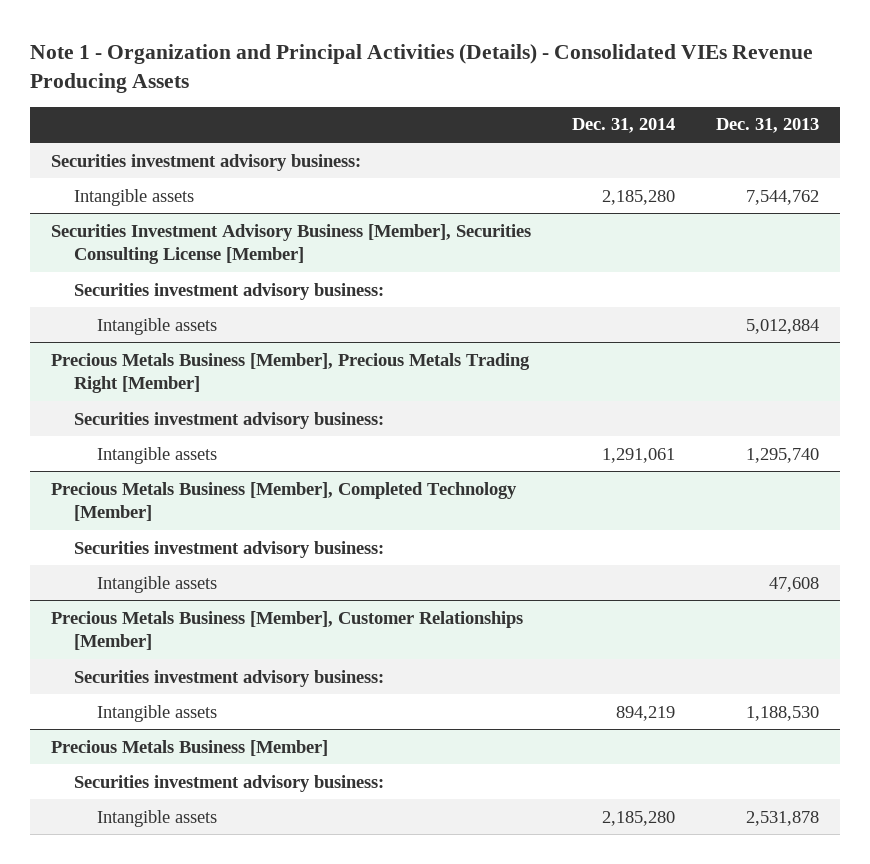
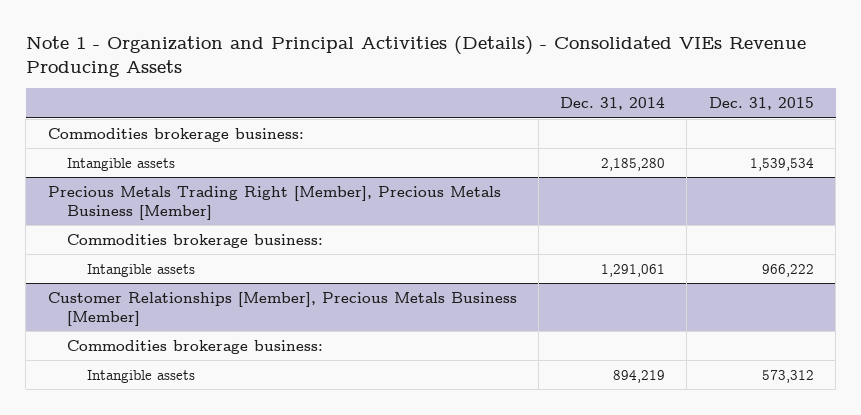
- | Dec. 31, 2014 | Dec. 31, 2013
+ | Dec. 31, 2014 | Dec. 31, 2015
- Securities investment advisory business:
+ Commodities brokerage business:
- Securities Investment Advisory Business [Member], Securities Consulting License [Member]
- Securities investment advisory business:
- Intangible assets | | 5,012,884
- Precious Metals Business [Member], Precious Metals Trading Right [Member]
- Securities investment advisory business:
+ Precious Metals Trading Right [Member], Precious Metals Business [Member]
+ Commodities brokerage business:
- Precious Metals Business [Member], Completed Technology [Member]
- Securities investment advisory business:
- Intangible assets | | 47,608
- Precious Metals Business [Member], Customer Relationships [Member]
- Securities investment advisory business:
+ Customer Relationships [Member], Precious Metals Business [Member]
+ Commodities brokerage business:
- Precious Metals Business [Member]
- Securities investment advisory business:
- Intangible assets | 2,185,280 | 2,531,878

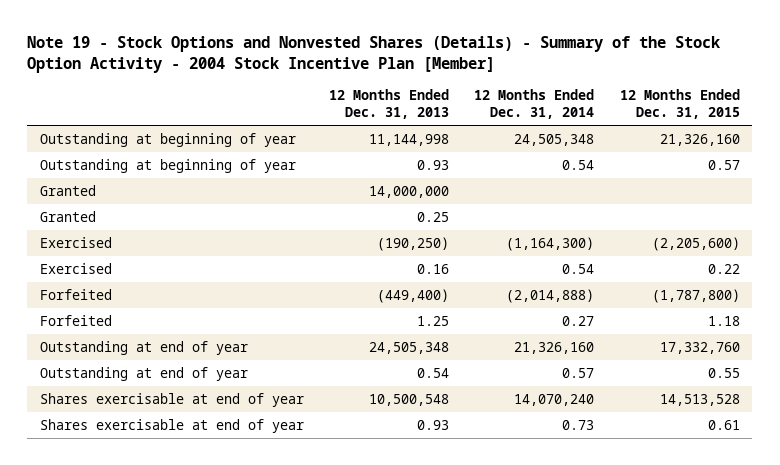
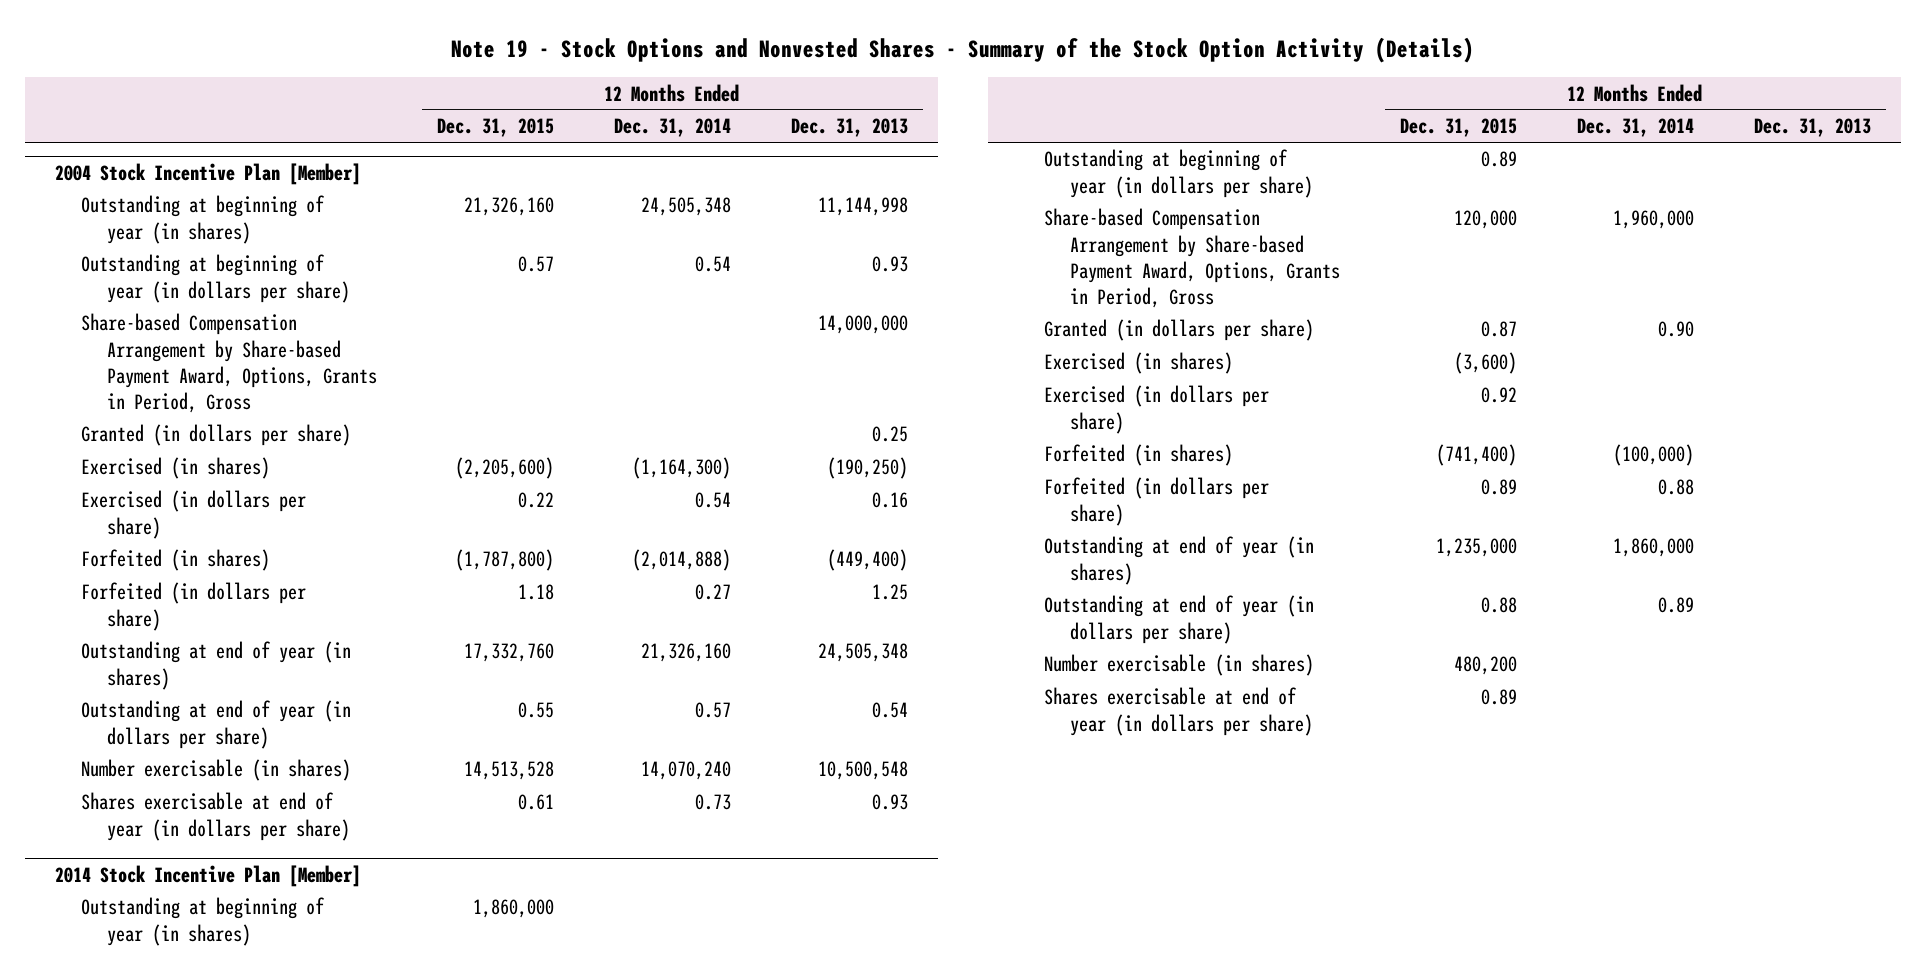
- Note 19 - Stock Options and Nonvested Shares (Details) - Summary of the Stock Option Activity - 2004 Stock Incentive Plan [Member]
+ Note 19 - Stock Options and Nonvested Shares - Summary of the Stock Option Activity (Details)
- | 12 Months Ended Dec. 31, 2013 | 12 Months Ended Dec. 31, 2014 | 12 Months Ended Dec. 31, 2015
+ | 12 Months Ended Dec. 31, 2015 | 12 Months Ended Dec. 31, 2014 | 12 Months Ended Dec. 31, 2013
- Outstanding at beginning of year | 11,144,998 | 24,505,348 | 21,326,160
- Outstanding at beginning of year | 0.93 | 0.54 | 0.57
- Granted | 14,000,000 | |
- Granted | 0.25 | |
- Exercised | (190,250) | (1,164,300) | (2,205,600)
- Exercised | 0.16 | 0.54 | 0.22
- Forfeited | (449,400) | (2,014,888) | (1,787,800)
- Forfeited | 1.25 | 0.27 | 1.18
- Outstanding at end of year | 24,505,348 | 21,326,160 | 17,332,760
- Outstanding at end of year | 0.54 | 0.57 | 0.55
- Shares exercisable at end of year | 10,500,548 | 14,070,240 | 14,513,528
- Shares exercisable at end of year | 0.93 | 0.73 | 0.61
+ 2004 Stock Incentive Plan [Member]
+ Outstanding at beginning of year (in shares) | 21,326,160 | 24,505,348 | 11,144,998
+ Outstanding at beginning of year (in dollars per share) | 0.57 | 0.54 | 0.93
+ Share-based Compensation Arrangement by Share-based Payment Award, Options, Grants in Period, Gross | | | 14,000,000
+ Granted (in dollars per share) | | | 0.25
+ Exercised (in shares) | (2,205,600) | (1,164,300) | (190,250)
+ Exercised (in dollars per share) | 0.22 | 0.54 | 0.16
+ Forfeited (in shares) | (1,787,800) | (2,014,888) | (449,400)
+ Forfeited (in dollars per share) | 1.18 | 0.27 | 1.25
+ Outstanding at end of year (in shares) | 17,332,760 | 21,326,160 | 24,505,348
+ Outstanding at end of year (in dollars per share) | 0.55 | 0.57 | 0.54
+ Number exercisable (in shares) | 14,513,528 | 14,070,240 | 10,500,548
+ Shares exercisable at end of year (in dollars per share) | 0.61 | 0.73 | 0.93
+ 2014 Stock Incentive Plan [Member]
+ Outstanding at beginning of year (in shares) | 1,860,000 | |
+ Outstanding at beginning of year (in dollars per share) | 0.89 | |
+ Share-based Compensation Arrangement by Share-based Payment Award, Options, Grants in Period, Gross | 120,000 | 1,960,000 |
+ Granted (in dollars per share) | 0.87 | 0.90 |
+ Exercised (in shares) | (3,600) | |
+ Exercised (in dollars per share) | 0.92 | |
+ Forfeited (in shares) | (741,400) | (100,000) |
+ Forfeited (in dollars per share) | 0.89 | 0.88 |
+ Outstanding at end of year (in shares) | 1,235,000 | 1,860,000 |
+ Outstanding at end of year (in dollars per share) | 0.88 | 0.89 |
+ Number exercisable (in shares) | 480,200 | |
+ Shares exercisable at end of year (in dollars per share) | 0.89 | |

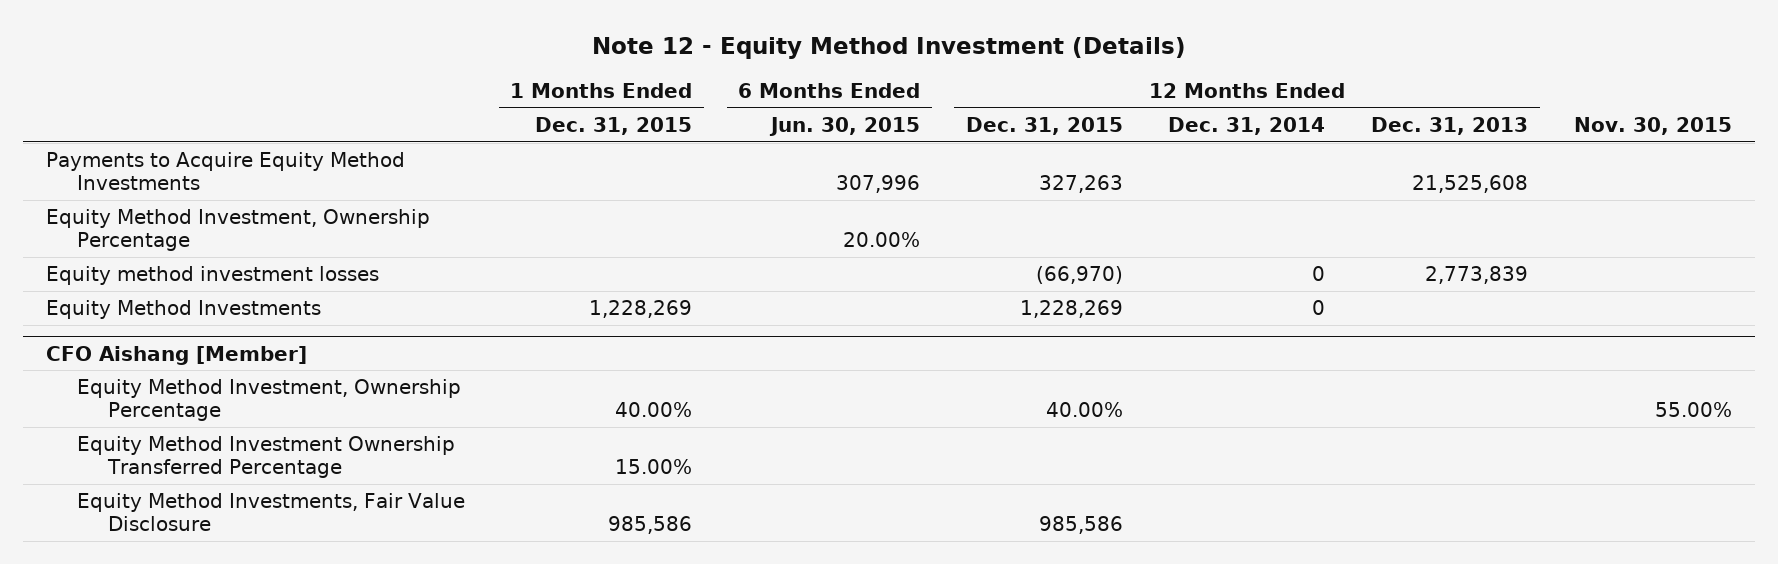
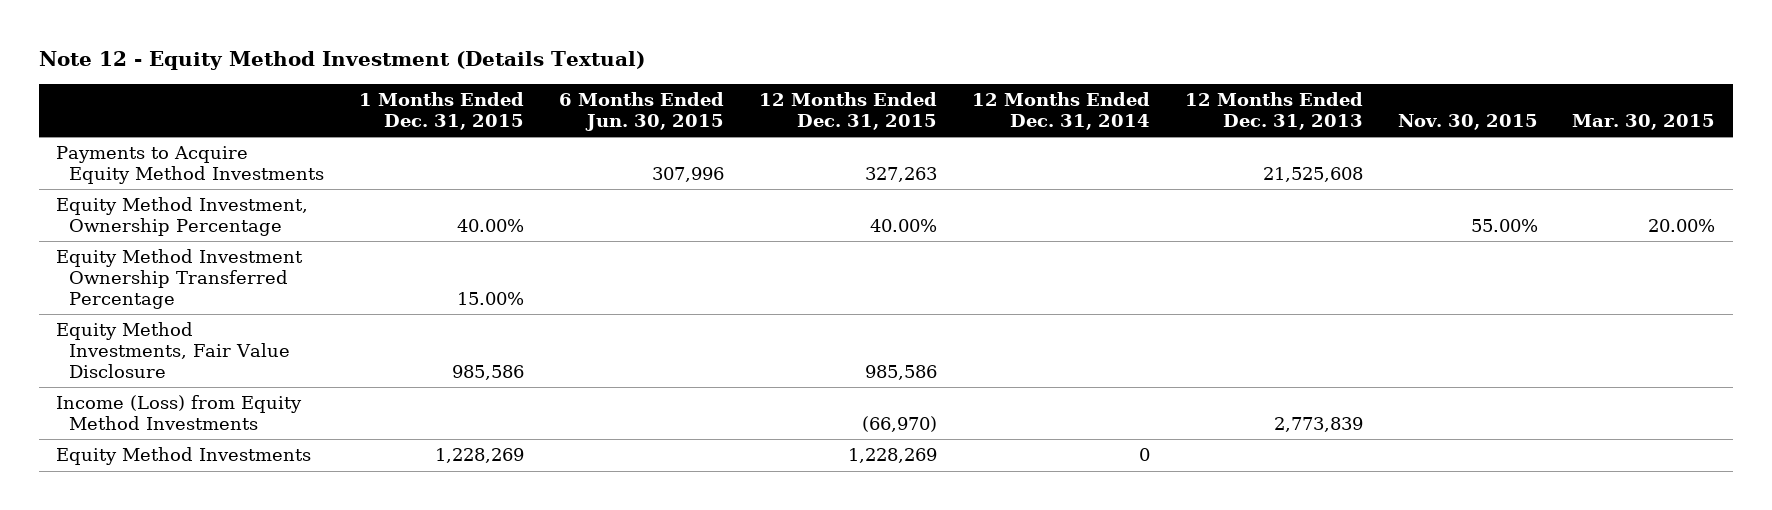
- Note 12 - Equity Method Investment (Details)
+ Note 12 - Equity Method Investment (Details Textual)
- | 1 Months Ended Dec. 31, 2015 | 6 Months Ended Jun. 30, 2015 | 12 Months Ended Dec. 31, 2015 | 12 Months Ended Dec. 31, 2014 | 12 Months Ended Dec. 31, 2013 | Nov. 30, 2015
+ | 1 Months Ended Dec. 31, 2015 | 6 Months Ended Jun. 30, 2015 | 12 Months Ended Dec. 31, 2015 | 12 Months Ended Dec. 31, 2014 | 12 Months Ended Dec. 31, 2013 | Nov. 30, 2015 | Mar. 30, 2015
- Equity Method Investment, Ownership Percentage | | 20.00% | | | |
- Equity method investment losses | | | (66,970) | 0 | 2,773,839 |
- CFO Aishang [Member]
+ Income (Loss) from Equity Method Investments | | | (66,970) | | 2,773,839 | |
moved down: Equity Method Investments | 1,228,269 | | 1,228,269 | 0 | | |

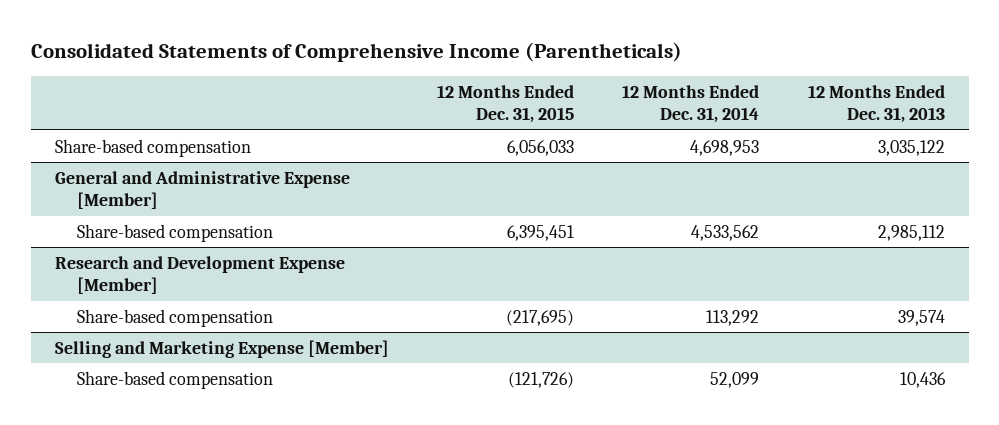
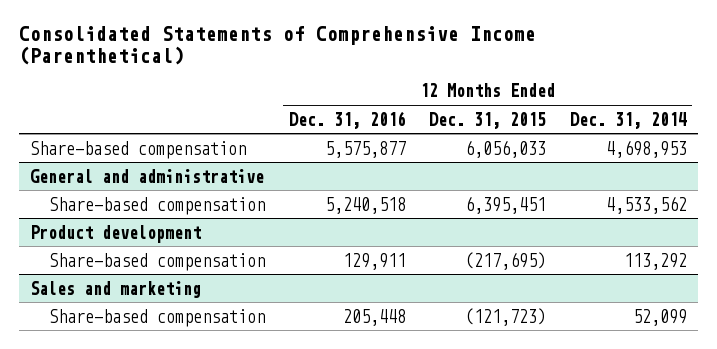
- Consolidated Statements of Comprehensive Income (Parentheticals)
+ Consolidated Statements of Comprehensive Income (Parenthetical)
- | 12 Months Ended Dec. 31, 2015 | 12 Months Ended Dec. 31, 2014 | 12 Months Ended Dec. 31, 2013
+ | 12 Months Ended Dec. 31, 2016 | 12 Months Ended Dec. 31, 2015 | 12 Months Ended Dec. 31, 2014
- General and Administrative Expense [Member]
+ General and administrative
- Research and Development Expense [Member]
+ Product development
- Selling and Marketing Expense [Member]
- Share-based compensation | (121,726) | 52,099 | 10,436
+ Sales and marketing
+ Share-based compensation | 205,448 | (121,723) | 52,099

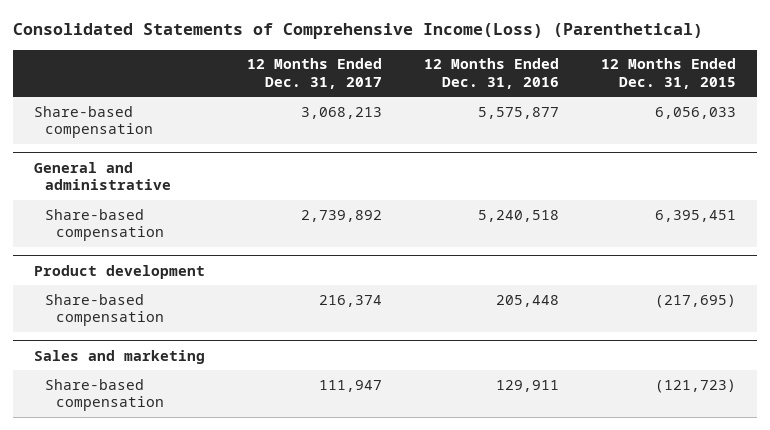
- Consolidated Statements of Comprehensive Income (Parenthetical)
+ Consolidated Statements of Comprehensive Income(Loss) (Parenthetical)
- | 12 Months Ended Dec. 31, 2016 | 12 Months Ended Dec. 31, 2015 | 12 Months Ended Dec. 31, 2014
+ | 12 Months Ended Dec. 31, 2017 | 12 Months Ended Dec. 31, 2016 | 12 Months Ended Dec. 31, 2015
@ Product development
- Share-based compensation | 129,911 | (217,695) | 113,292
+ Share-based compensation | 216,374 | 205,448 | (217,695)
@ Sales and marketing
- Share-based compensation | 205,448 | (121,723) | 52,099
+ Share-based compensation | 111,947 | 129,911 | (121,723)

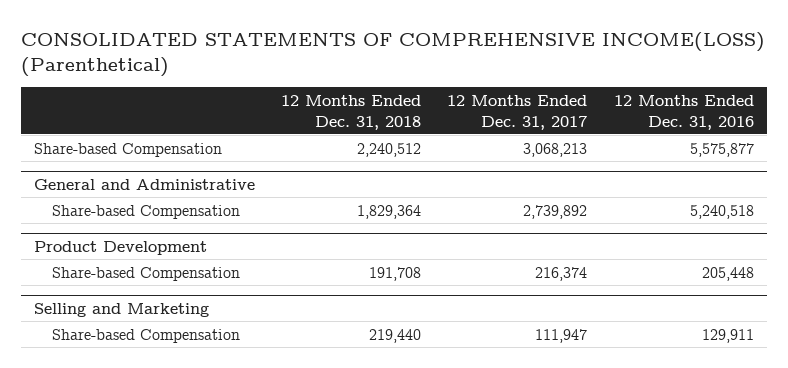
- Consolidated Statements of Comprehensive Income(Loss) (Parenthetical)
+ CONSOLIDATED STATEMENTS OF COMPREHENSIVE INCOME(LOSS) (Parenthetical)
- | 12 Months Ended Dec. 31, 2017 | 12 Months Ended Dec. 31, 2016 | 12 Months Ended Dec. 31, 2015
+ | 12 Months Ended Dec. 31, 2018 | 12 Months Ended Dec. 31, 2017 | 12 Months Ended Dec. 31, 2016
- Share-based compensation | 3,068,213 | 5,575,877 | 6,056,033
- General and administrative
- Share-based compensation | 2,739,892 | 5,240,518 | 6,395,451
- Product development
- Share-based compensation | 216,374 | 205,448 | (217,695)
- Sales and marketing
- Share-based compensation | 111,947 | 129,911 | (121,723)
+ Share-based Compensation | 2,240,512 | 3,068,213 | 5,575,877
+ General and Administrative
+ Share-based Compensation | 1,829,364 | 2,739,892 | 5,240,518
+ Product Development
+ Share-based Compensation | 191,708 | 216,374 | 205,448
+ Selling and Marketing
+ Share-based Compensation | 219,440 | 111,947 | 129,911

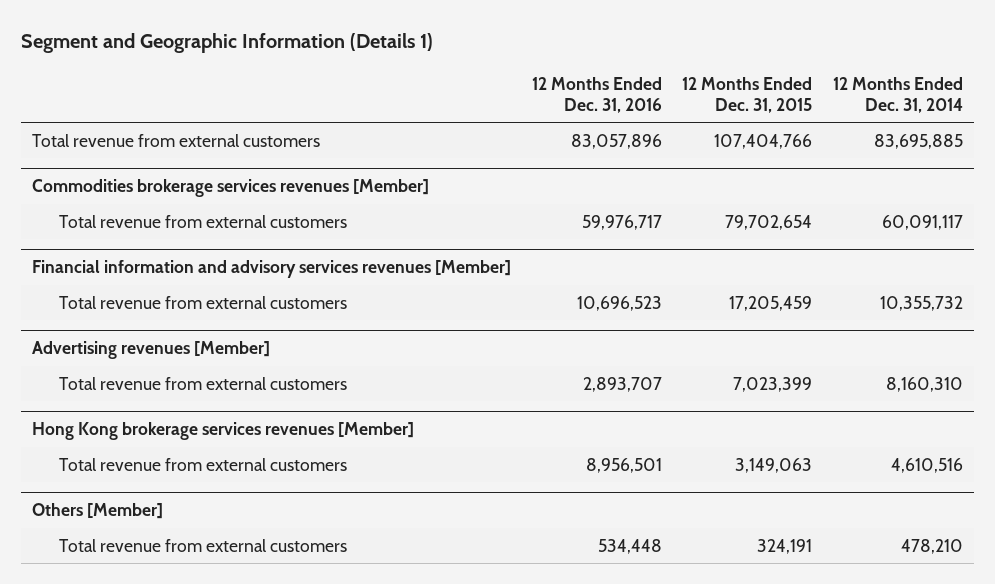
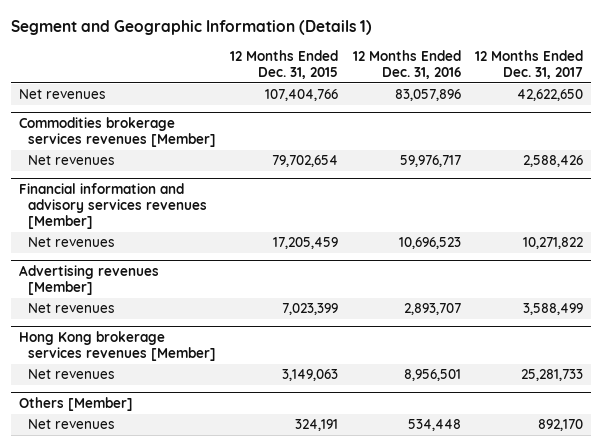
- | 12 Months Ended Dec. 31, 2016 | 12 Months Ended Dec. 31, 2015 | 12 Months Ended Dec. 31, 2014
+ | 12 Months Ended Dec. 31, 2015 | 12 Months Ended Dec. 31, 2016 | 12 Months Ended Dec. 31, 2017
- Total revenue from external customers | 83,057,896 | 107,404,766 | 83,695,885
+ Net revenues | 107,404,766 | 83,057,896 | 42,622,650
@ Commodities brokerage services revenues [Member]
- Total revenue from external customers | 59,976,717 | 79,702,654 | 60,091,117
+ Net revenues | 79,702,654 | 59,976,717 | 2,588,426
@ Financial information and advisory services revenues [Member]
- Total revenue from external customers | 10,696,523 | 17,205,459 | 10,355,732
+ Net revenues | 17,205,459 | 10,696,523 | 10,271,822
@ Advertising revenues [Member]
- Total revenue from external customers | 2,893,707 | 7,023,399 | 8,160,310
+ Net revenues | 7,023,399 | 2,893,707 | 3,588,499
@ Hong Kong brokerage services revenues [Member]
- Total revenue from external customers | 8,956,501 | 3,149,063 | 4,610,516
+ Net revenues | 3,149,063 | 8,956,501 | 25,281,733
@ Others [Member]
- Total revenue from external customers | 534,448 | 324,191 | 478,210
+ Net revenues | 324,191 | 534,448 | 892,170

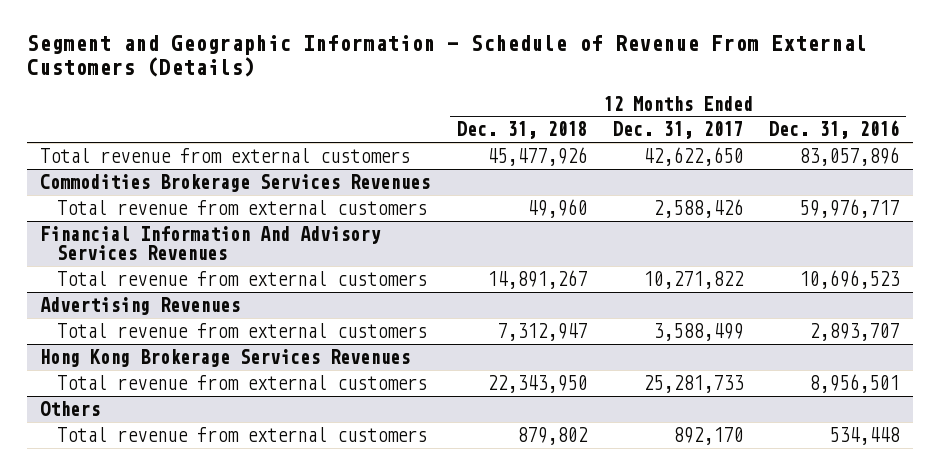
- Segment and Geographic Information (Details 1)
+ Segment and Geographic Information - Schedule of Revenue From External Customers (Details)
- | 12 Months Ended Dec. 31, 2015 | 12 Months Ended Dec. 31, 2016 | 12 Months Ended Dec. 31, 2017
+ | 12 Months Ended Dec. 31, 2018 | 12 Months Ended Dec. 31, 2017 | 12 Months Ended Dec. 31, 2016
- Net revenues | 107,404,766 | 83,057,896 | 42,622,650
- Commodities brokerage services revenues [Member]
- Net revenues | 79,702,654 | 59,976,717 | 2,588,426
- Financial information and advisory services revenues [Member]
- Net revenues | 17,205,459 | 10,696,523 | 10,271,822
- Advertising revenues [Member]
- Net revenues | 7,023,399 | 2,893,707 | 3,588,499
- Hong Kong brokerage services revenues [Member]
- Net revenues | 3,149,063 | 8,956,501 | 25,281,733
- Others [Member]
- Net revenues | 324,191 | 534,448 | 892,170
+ Total revenue from external customers | 45,477,926 | 42,622,650 | 83,057,896
+ Commodities Brokerage Services Revenues
+ Total revenue from external customers | 49,960 | 2,588,426 | 59,976,717
+ Financial Information And Advisory Services Revenues
+ Total revenue from external customers | 14,891,267 | 10,271,822 | 10,696,523
+ Advertising Revenues
+ Total revenue from external customers | 7,312,947 | 3,588,499 | 2,893,707
+ Hong Kong Brokerage Services Revenues
+ Total revenue from external customers | 22,343,950 | 25,281,733 | 8,956,501
+ Others
+ Total revenue from external customers | 879,802 | 892,170 | 534,448

